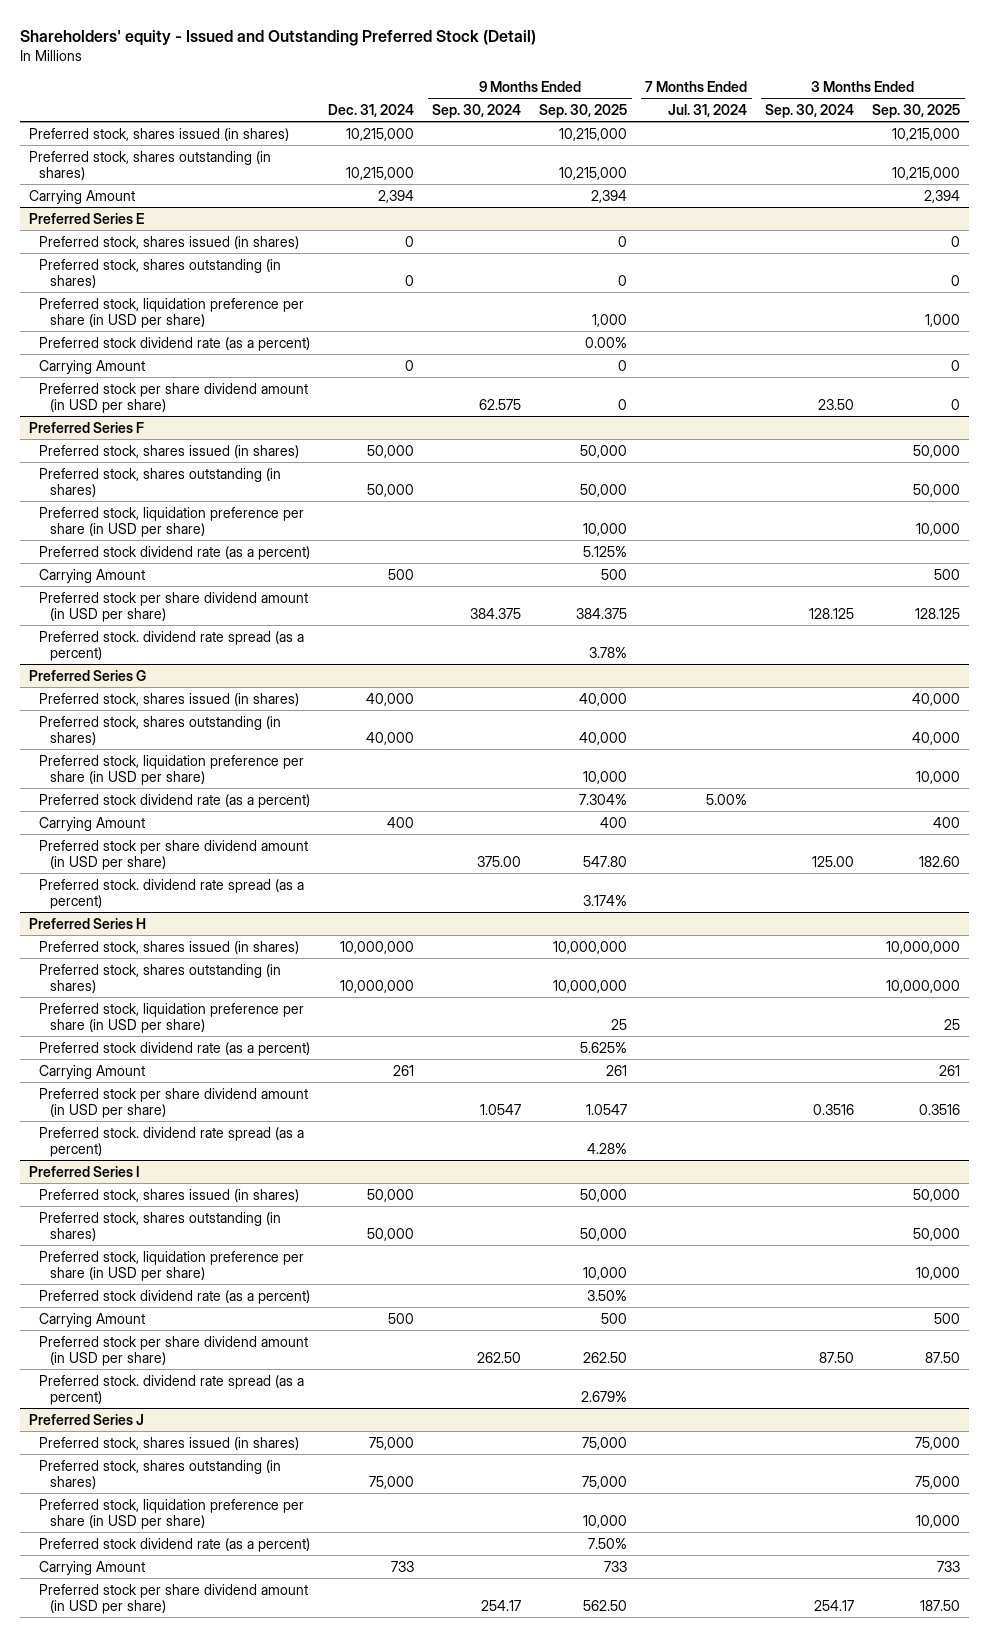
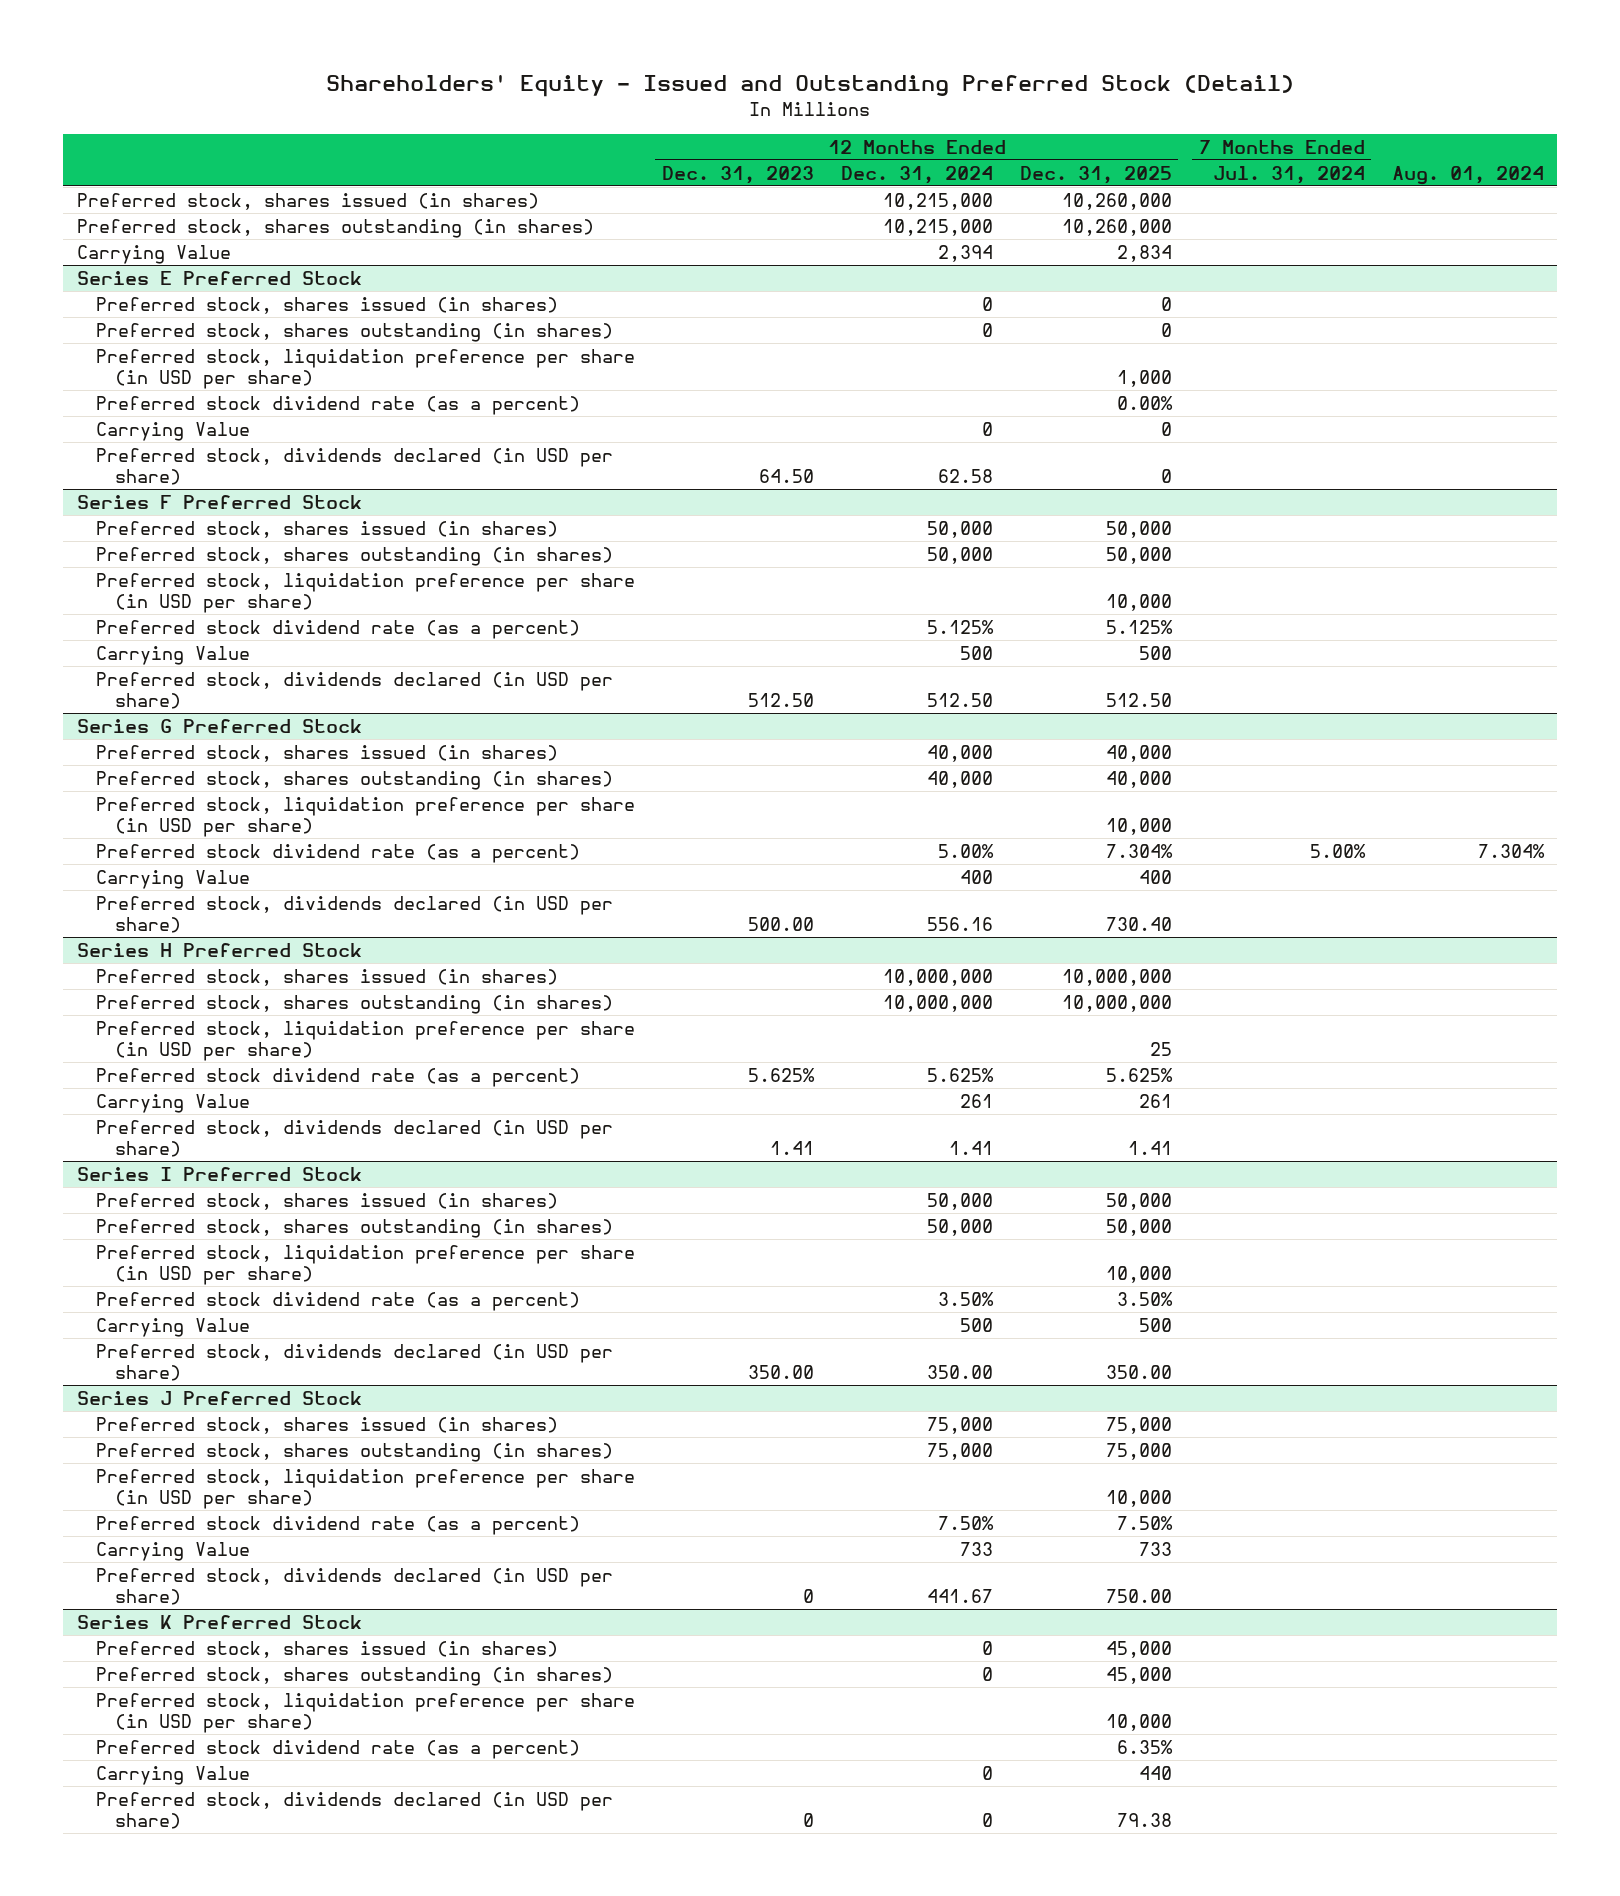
- Shareholders' equity - Issued and Outstanding Preferred Stock (Detail)
+ Shareholders' Equity - Issued and Outstanding Preferred Stock (Detail)
- | Dec. 31, 2024 | 9 Months Ended Sep. 30, 2024 | 9 Months Ended Sep. 30, 2025 | 7 Months Ended Jul. 31, 2024 | 3 Months Ended Sep. 30, 2024 | 3 Months Ended Sep. 30, 2025
+ | 12 Months Ended Dec. 31, 2023 | 12 Months Ended Dec. 31, 2024 | 12 Months Ended Dec. 31, 2025 | 7 Months Ended Jul. 31, 2024 | Aug. 01, 2024
- Carrying Amount | 2,394 | | 2,394 | | | 2,394
- Preferred Series E
+ Carrying Value | | 2,394 | 2,834 | |
+ Series E Preferred Stock
- Carrying Amount | 0 | | 0 | | | 0
- Preferred stock per share dividend amount (in USD per share) | | 62.575 | 0 | | 23.50 | 0
- Preferred Series F
+ Carrying Value | | 0 | 0 | |
+ Preferred stock, dividends declared (in USD per share) | 64.50 | 62.58 | 0 | |
+ Series F Preferred Stock
- Carrying Amount | 500 | | 500 | | | 500
- Preferred stock per share dividend amount (in USD per share) | | 384.375 | 384.375 | | 128.125 | 128.125
- Preferred stock. dividend rate spread (as a percent) | | | 3.78% | | |
- Preferred Series G
+ Carrying Value | | 500 | 500 | |
+ Preferred stock, dividends declared (in USD per share) | 512.50 | 512.50 | 512.50 | |
+ Series G Preferred Stock
- Carrying Amount | 400 | | 400 | | | 400
- Preferred stock per share dividend amount (in USD per share) | | 375.00 | 547.80 | | 125.00 | 182.60
- Preferred stock. dividend rate spread (as a percent) | | | 3.174% | | |
- Preferred Series H
+ Carrying Value | | 400 | 400 | |
+ Preferred stock, dividends declared (in USD per share) | 500.00 | 556.16 | 730.40 | |
+ Series H Preferred Stock
- Carrying Amount | 261 | | 261 | | | 261
- Preferred stock per share dividend amount (in USD per share) | | 1.0547 | 1.0547 | | 0.3516 | 0.3516
- Preferred stock. dividend rate spread (as a percent) | | | 4.28% | | |
- Preferred Series I
+ Carrying Value | | 261 | 261 | |
+ Preferred stock, dividends declared (in USD per share) | 1.41 | 1.41 | 1.41 | |
+ Series I Preferred Stock
- Carrying Amount | 500 | | 500 | | | 500
- Preferred stock per share dividend amount (in USD per share) | | 262.50 | 262.50 | | 87.50 | 87.50
- Preferred stock. dividend rate spread (as a percent) | | | 2.679% | | |
- Preferred Series J
+ Carrying Value | | 500 | 500 | |
+ Preferred stock, dividends declared (in USD per share) | 350.00 | 350.00 | 350.00 | |
+ Series J Preferred Stock
- Carrying Amount | 733 | | 733 | | | 733
- Preferred stock per share dividend amount (in USD per share) | | 254.17 | 562.50 | | 254.17 | 187.50
+ Carrying Value | | 733 | 733 | |
+ Preferred stock, dividends declared (in USD per share) | 0 | 441.67 | 750.00 | |
+ Series K Preferred Stock
+ Preferred stock, shares issued (in shares) | | 0 | 45,000 | |
+ Preferred stock, shares outstanding (in shares) | | 0 | 45,000 | |
+ Preferred stock, liquidation preference per share (in USD per share) | | | 10,000 | |
+ Preferred stock dividend rate (as a percent) | | | 6.35% | |
+ Carrying Value | | 0 | 440 | |
+ Preferred stock, dividends declared (in USD per share) | 0 | 0 | 79.38 | |

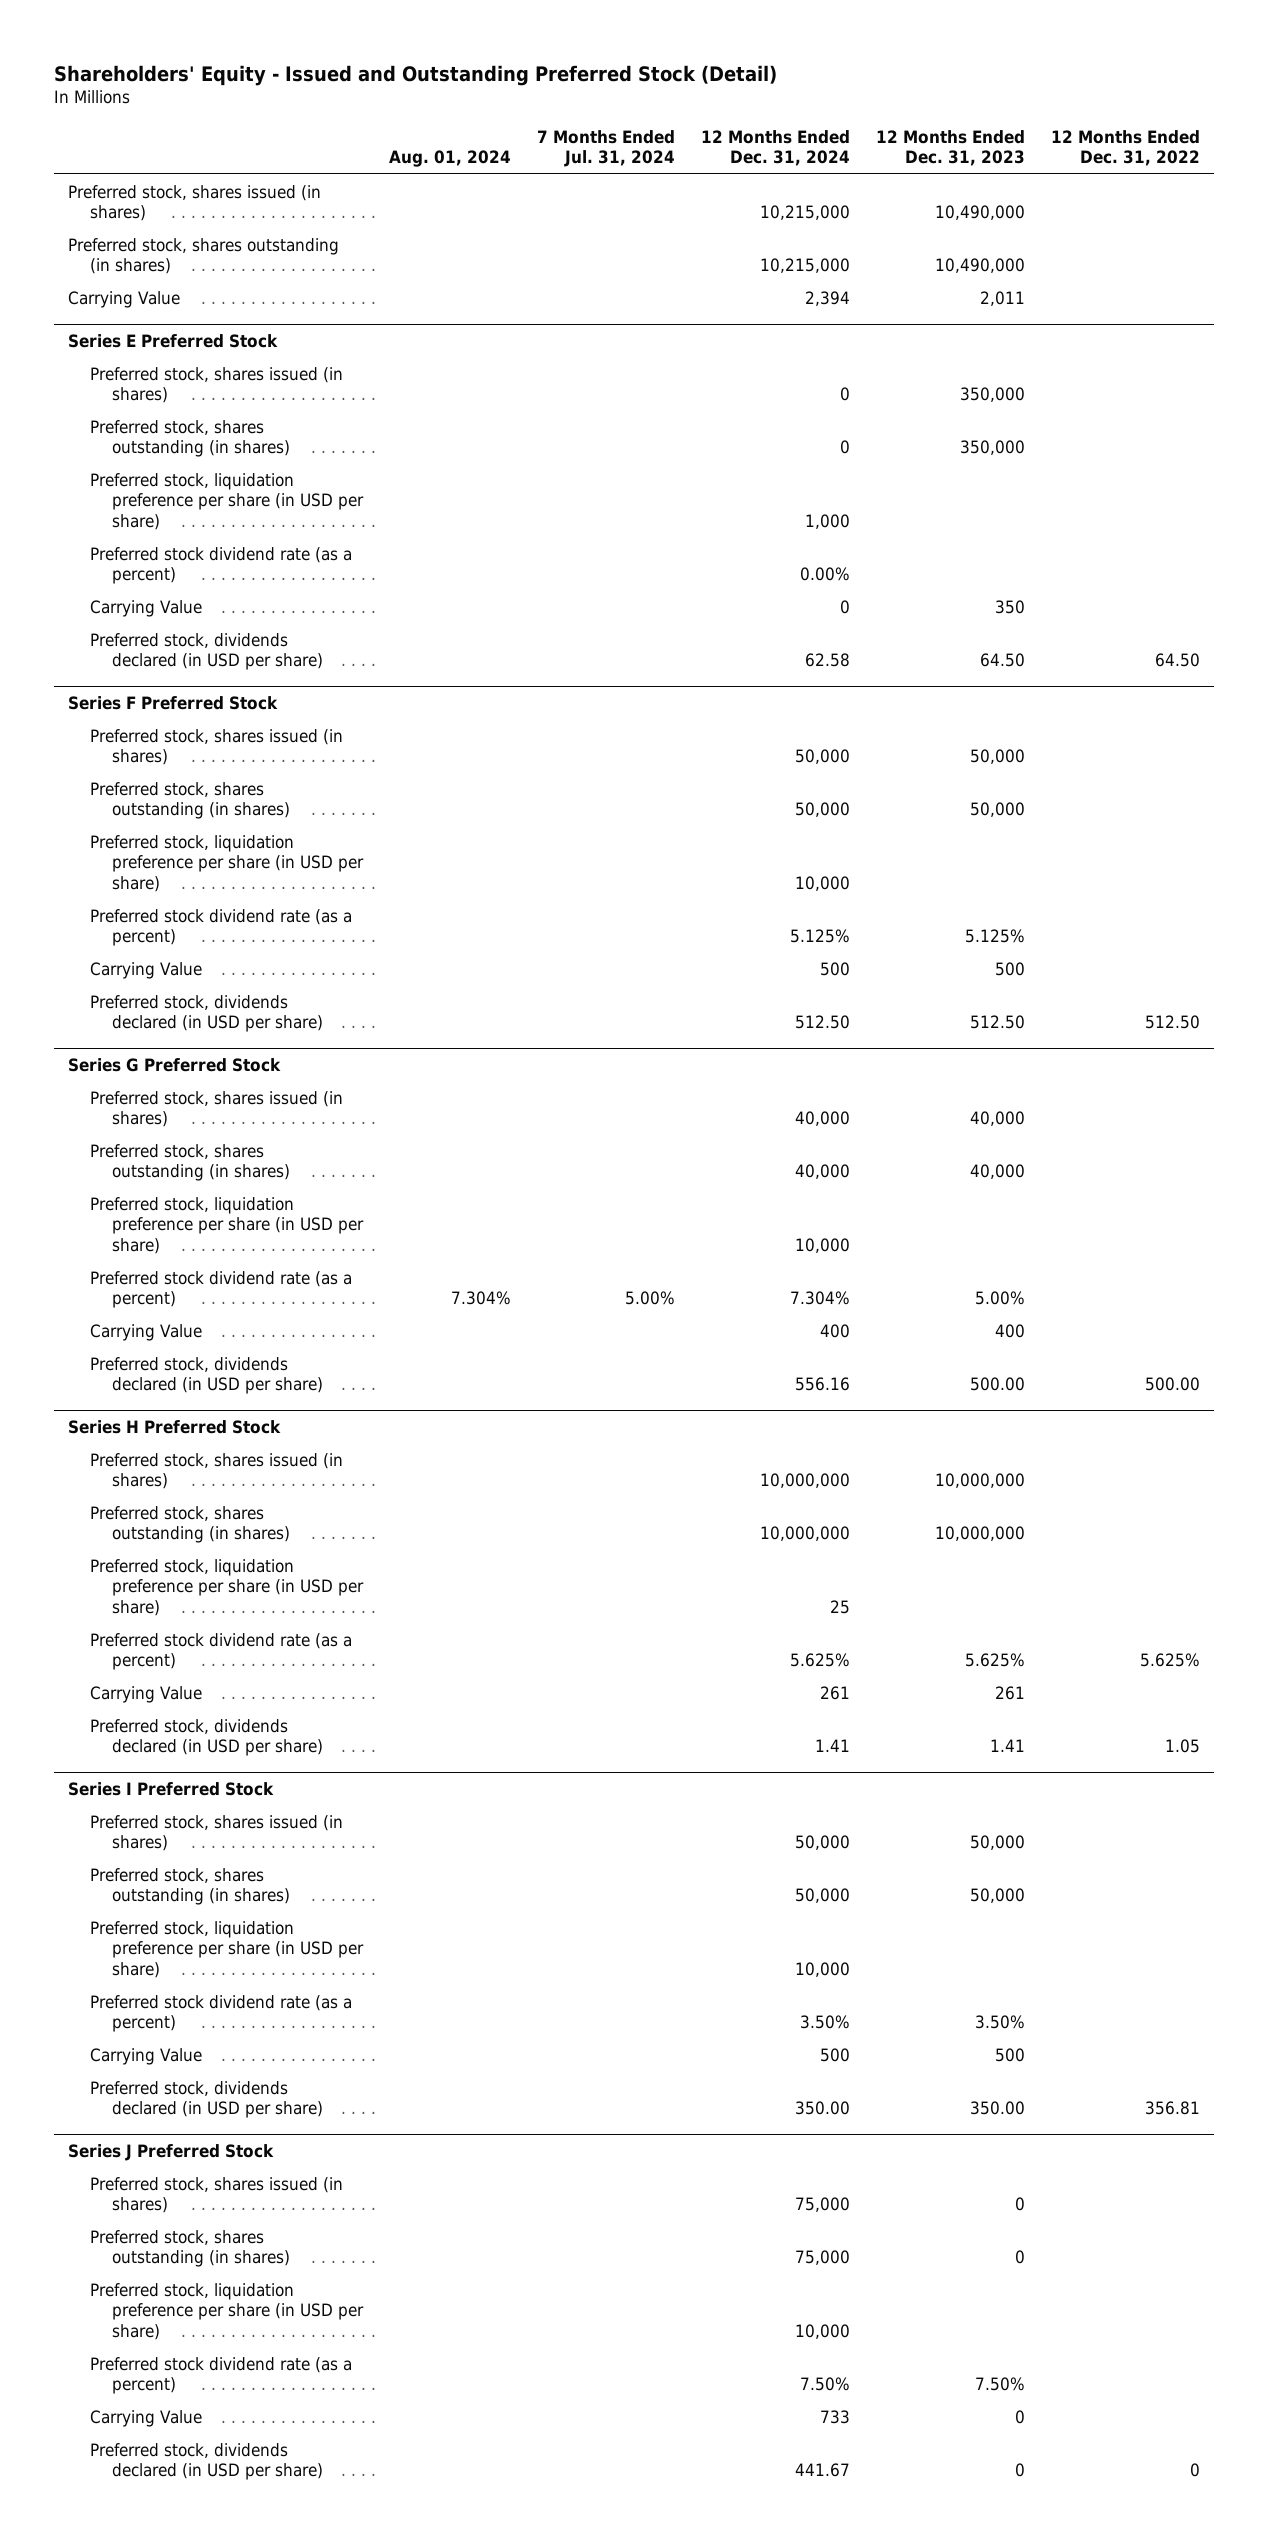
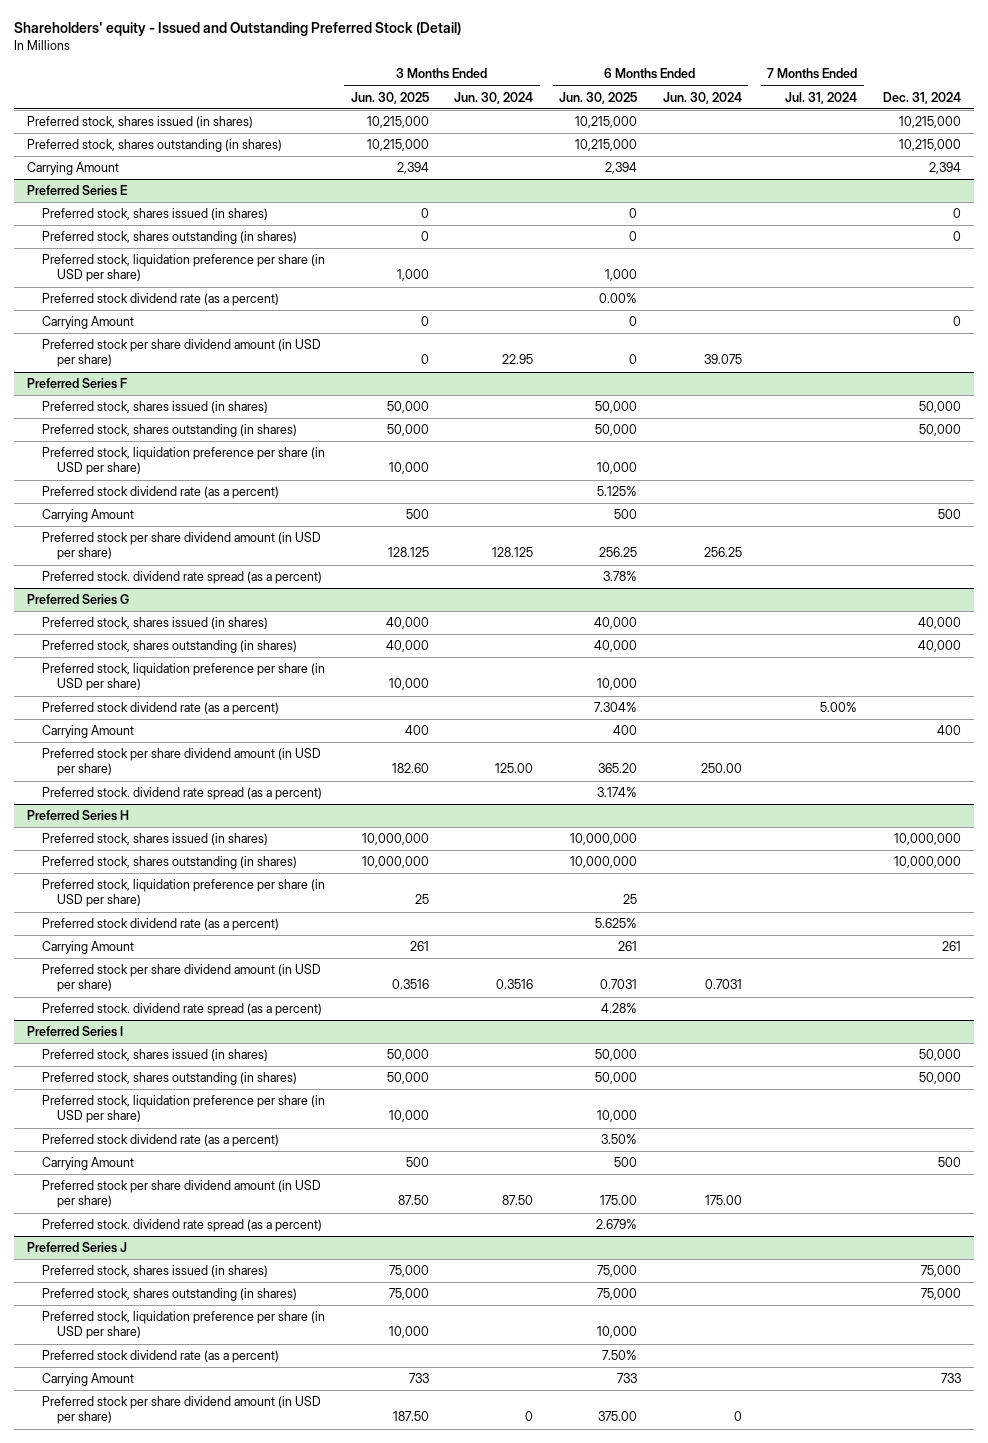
- Shareholders' Equity - Issued and Outstanding Preferred Stock (Detail)
+ Shareholders' equity - Issued and Outstanding Preferred Stock (Detail)
- | Aug. 01, 2024 | 7 Months Ended Jul. 31, 2024 | 12 Months Ended Dec. 31, 2024 | 12 Months Ended Dec. 31, 2023 | 12 Months Ended Dec. 31, 2022
+ | 3 Months Ended Jun. 30, 2025 | 3 Months Ended Jun. 30, 2024 | 6 Months Ended Jun. 30, 2025 | 6 Months Ended Jun. 30, 2024 | 7 Months Ended Jul. 31, 2024 | Dec. 31, 2024
- Carrying Value | | | 2,394 | 2,011 |
- Series E Preferred Stock
+ Carrying Amount | 2,394 | | 2,394 | | | 2,394
+ Preferred Series E
- Carrying Value | | | 0 | 350 |
- Preferred stock, dividends declared (in USD per share) | | | 62.58 | 64.50 | 64.50
- Series F Preferred Stock
+ Carrying Amount | 0 | | 0 | | | 0
+ Preferred stock per share dividend amount (in USD per share) | 0 | 22.95 | 0 | 39.075 | |
+ Preferred Series F
- Carrying Value | | | 500 | 500 |
- Preferred stock, dividends declared (in USD per share) | | | 512.50 | 512.50 | 512.50
- Series G Preferred Stock
+ Carrying Amount | 500 | | 500 | | | 500
+ Preferred stock per share dividend amount (in USD per share) | 128.125 | 128.125 | 256.25 | 256.25 | |
+ Preferred stock. dividend rate spread (as a percent) | | | 3.78% | | |
+ Preferred Series G
- Carrying Value | | | 400 | 400 |
- Preferred stock, dividends declared (in USD per share) | | | 556.16 | 500.00 | 500.00
- Series H Preferred Stock
+ Carrying Amount | 400 | | 400 | | | 400
+ Preferred stock per share dividend amount (in USD per share) | 182.60 | 125.00 | 365.20 | 250.00 | |
+ Preferred stock. dividend rate spread (as a percent) | | | 3.174% | | |
+ Preferred Series H
- Carrying Value | | | 261 | 261 |
- Preferred stock, dividends declared (in USD per share) | | | 1.41 | 1.41 | 1.05
- Series I Preferred Stock
+ Carrying Amount | 261 | | 261 | | | 261
+ Preferred stock per share dividend amount (in USD per share) | 0.3516 | 0.3516 | 0.7031 | 0.7031 | |
+ Preferred stock. dividend rate spread (as a percent) | | | 4.28% | | |
+ Preferred Series I
- Carrying Value | | | 500 | 500 |
- Preferred stock, dividends declared (in USD per share) | | | 350.00 | 350.00 | 356.81
- Series J Preferred Stock
+ Carrying Amount | 500 | | 500 | | | 500
+ Preferred stock per share dividend amount (in USD per share) | 87.50 | 87.50 | 175.00 | 175.00 | |
+ Preferred stock. dividend rate spread (as a percent) | | | 2.679% | | |
+ Preferred Series J
- Carrying Value | | | 733 | 0 |
- Preferred stock, dividends declared (in USD per share) | | | 441.67 | 0 | 0
+ Carrying Amount | 733 | | 733 | | | 733
+ Preferred stock per share dividend amount (in USD per share) | 187.50 | 0 | 375.00 | 0 | |

